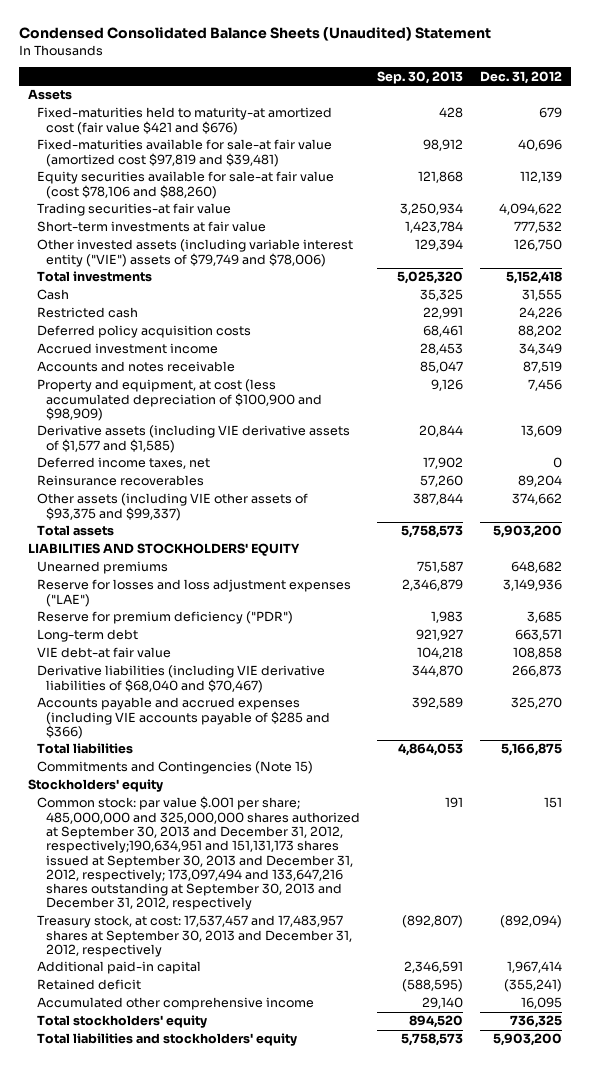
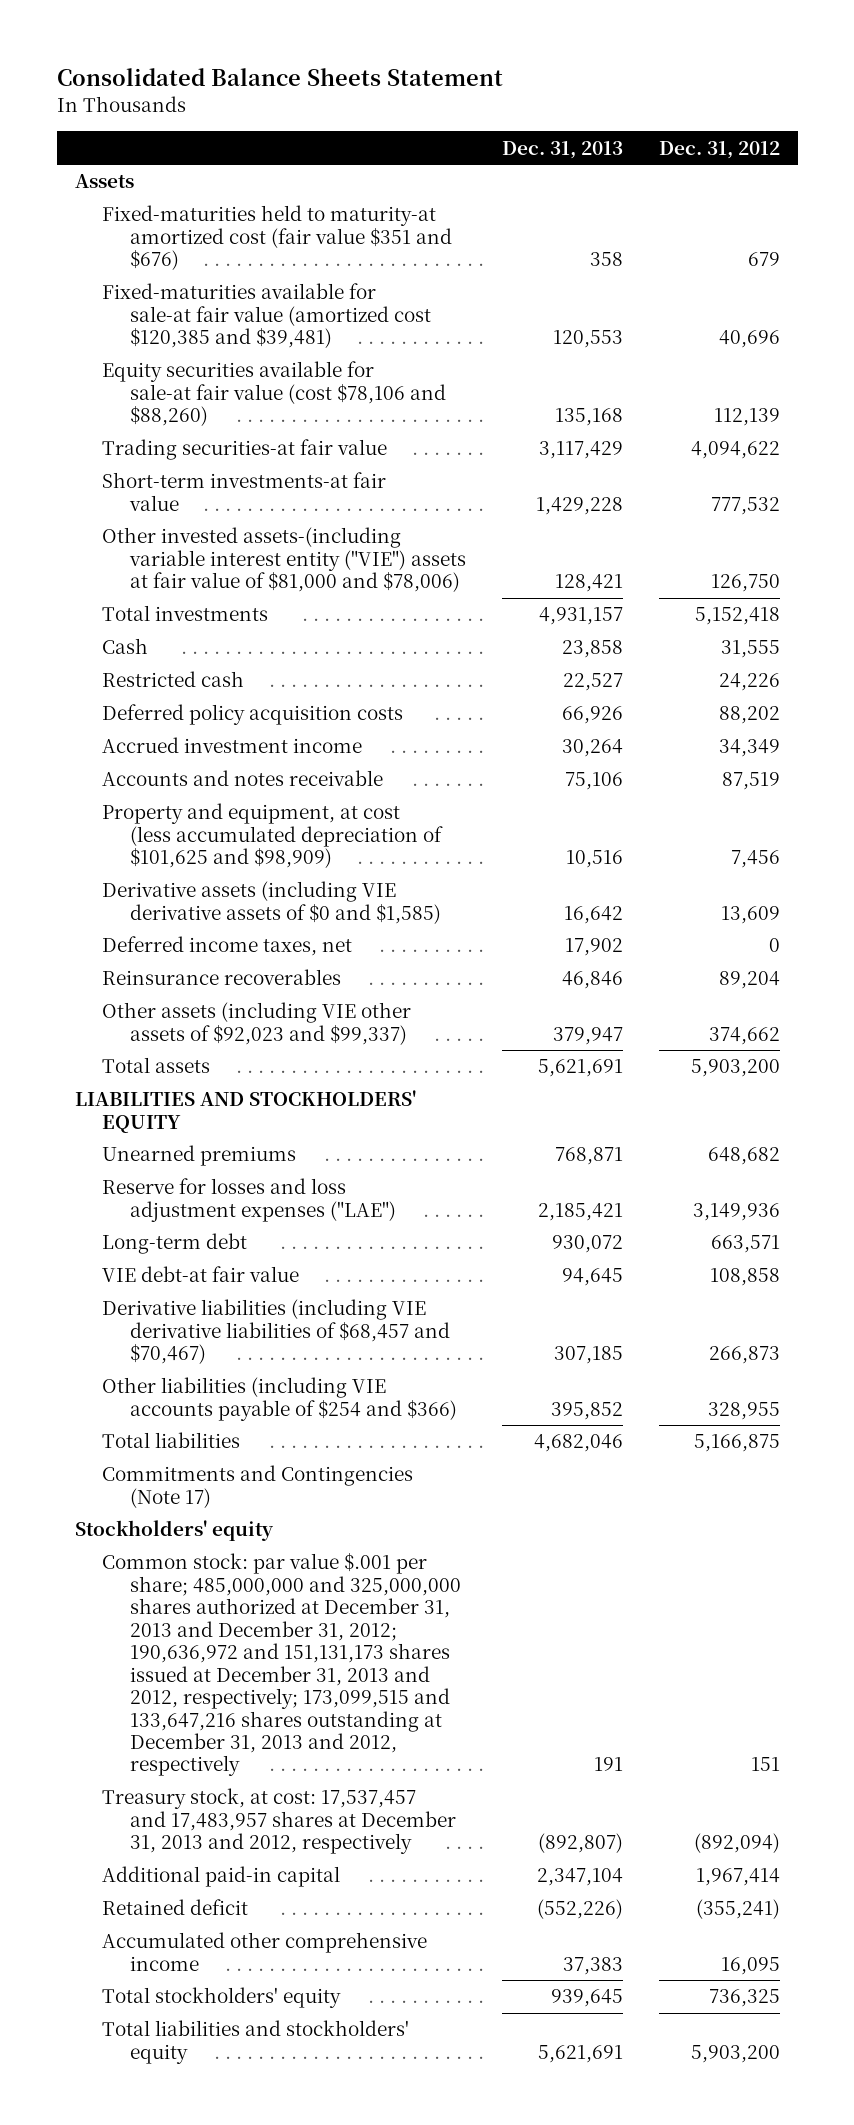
- Condensed Consolidated Balance Sheets (Unaudited) Statement
+ Consolidated Balance Sheets Statement
- | Sep. 30, 2013 | Dec. 31, 2012
+ | Dec. 31, 2013 | Dec. 31, 2012
- Fixed-maturities held to maturity-at amortized cost (fair value $421 and $676) | 428 | 679
- Fixed-maturities available for sale-at fair value (amortized cost $97,819 and $39,481) | 98,912 | 40,696
+ Fixed-maturities held to maturity-at amortized cost (fair value $351 and $676) | 358 | 679
+ Fixed-maturities available for sale-at fair value (amortized cost $120,385 and $39,481) | 120,553 | 40,696
- Short-term investments at fair value | 1,423,784 | 777,532
- Other invested assets (including variable interest entity ("VIE") assets of $79,749 and $78,006) | 129,394 | 126,750
+ Short-term investments-at fair value | 1,429,228 | 777,532
+ Other invested assets-(including variable interest entity ("VIE") assets at fair value of $81,000 and $78,006) | 128,421 | 126,750
- Property and equipment, at cost (less accumulated depreciation of $100,900 and $98,909) | 9,126 | 7,456
- Derivative assets (including VIE derivative assets of $1,577 and $1,585) | 20,844 | 13,609
+ Property and equipment, at cost (less accumulated depreciation of $101,625 and $98,909) | 10,516 | 7,456
+ Derivative assets (including VIE derivative assets of $0 and $1,585) | 16,642 | 13,609
- Other assets (including VIE other assets of $93,375 and $99,337) | 387,844 | 374,662
+ Other assets (including VIE other assets of $92,023 and $99,337) | 379,947 | 374,662
- Reserve for premium deficiency ("PDR") | 1,983 | 3,685
- Derivative liabilities (including VIE derivative liabilities of $68,040 and $70,467) | 344,870 | 266,873
- Accounts payable and accrued expenses (including VIE accounts payable of $285 and $366) | 392,589 | 325,270
+ Derivative liabilities (including VIE derivative liabilities of $68,457 and $70,467) | 307,185 | 266,873
+ Other liabilities (including VIE accounts payable of $254 and $366) | 395,852 | 328,955
- Commitments and Contingencies (Note 15)
+ Commitments and Contingencies (Note 17)
- Common stock: par value $.001 per share; 485,000,000 and 325,000,000 shares authorized at September 30, 2013 and December 31, 2012, respectively;190,634,951 and 151,131,173 shares issued at September 30, 2013 and December 31, 2012, respectively; 173,097,494 and 133,647,216 shares outstanding at September 30, 2013 and December 31, 2012, respectively | 191 | 151
- Treasury stock, at cost: 17,537,457 and 17,483,957 shares at September 30, 2013 and December 31, 2012, respectively | (892,807) | (892,094)
+ Common stock: par value $.001 per share; 485,000,000 and 325,000,000 shares authorized at December 31, 2013 and December 31, 2012; 190,636,972 and 151,131,173 shares issued at December 31, 2013 and 2012, respectively; 173,099,515 and 133,647,216 shares outstanding at December 31, 2013 and 2012, respectively | 191 | 151
+ Treasury stock, at cost: 17,537,457 and 17,483,957 shares at December 31, 2013 and 2012, respectively | (892,807) | (892,094)

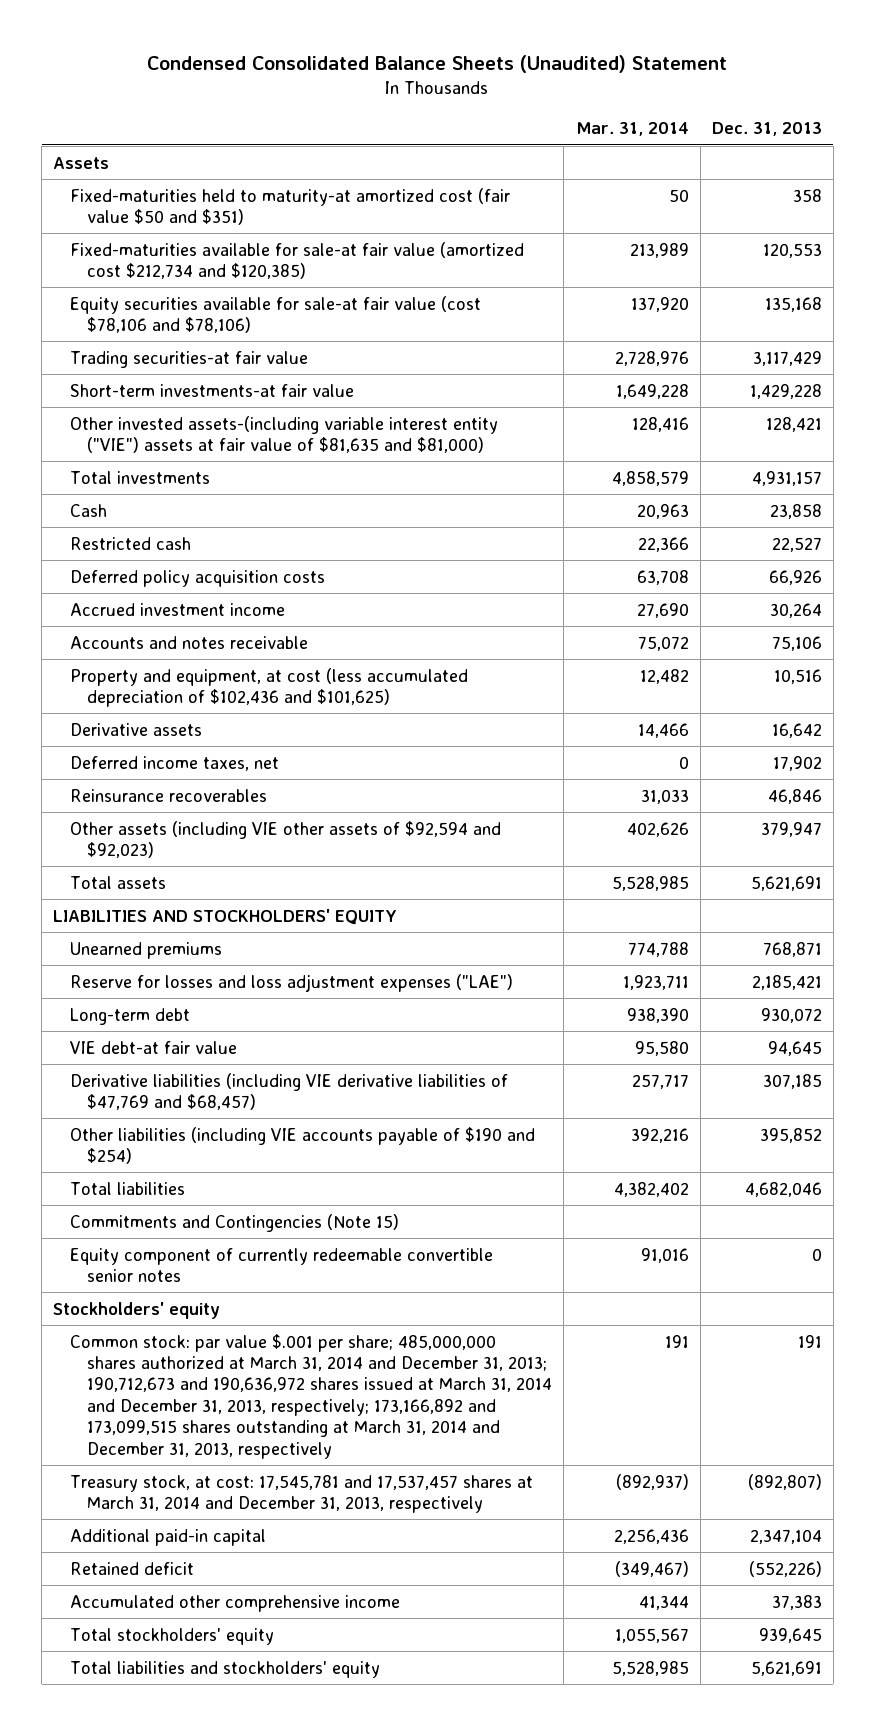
- Consolidated Balance Sheets Statement
+ Condensed Consolidated Balance Sheets (Unaudited) Statement
- | Dec. 31, 2013 | Dec. 31, 2012
+ | Mar. 31, 2014 | Dec. 31, 2013
- Fixed-maturities held to maturity-at amortized cost (fair value $351 and $676) | 358 | 679
- Fixed-maturities available for sale-at fair value (amortized cost $120,385 and $39,481) | 120,553 | 40,696
- Equity securities available for sale-at fair value (cost $78,106 and $88,260) | 135,168 | 112,139
+ Fixed-maturities held to maturity-at amortized cost (fair value $50 and $351) | 50 | 358
+ Fixed-maturities available for sale-at fair value (amortized cost $212,734 and $120,385) | 213,989 | 120,553
+ Equity securities available for sale-at fair value (cost $78,106 and $78,106) | 137,920 | 135,168
- Other invested assets-(including variable interest entity ("VIE") assets at fair value of $81,000 and $78,006) | 128,421 | 126,750
+ Other invested assets-(including variable interest entity ("VIE") assets at fair value of $81,635 and $81,000) | 128,416 | 128,421
- Property and equipment, at cost (less accumulated depreciation of $101,625 and $98,909) | 10,516 | 7,456
- Derivative assets (including VIE derivative assets of $0 and $1,585) | 16,642 | 13,609
+ Property and equipment, at cost (less accumulated depreciation of $102,436 and $101,625) | 12,482 | 10,516
+ Derivative assets | 14,466 | 16,642
- Other assets (including VIE other assets of $92,023 and $99,337) | 379,947 | 374,662
+ Other assets (including VIE other assets of $92,594 and $92,023) | 402,626 | 379,947
- Derivative liabilities (including VIE derivative liabilities of $68,457 and $70,467) | 307,185 | 266,873
- Other liabilities (including VIE accounts payable of $254 and $366) | 395,852 | 328,955
+ Derivative liabilities (including VIE derivative liabilities of $47,769 and $68,457) | 257,717 | 307,185
+ Other liabilities (including VIE accounts payable of $190 and $254) | 392,216 | 395,852
- Commitments and Contingencies (Note 17)
+ Commitments and Contingencies (Note 15)
+ Equity component of currently redeemable convertible senior notes | 91,016 | 0
- Common stock: par value $.001 per share; 485,000,000 and 325,000,000 shares authorized at December 31, 2013 and December 31, 2012; 190,636,972 and 151,131,173 shares issued at December 31, 2013 and 2012, respectively; 173,099,515 and 133,647,216 shares outstanding at December 31, 2013 and 2012, respectively | 191 | 151
- Treasury stock, at cost: 17,537,457 and 17,483,957 shares at December 31, 2013 and 2012, respectively | (892,807) | (892,094)
+ Common stock: par value $.001 per share; 485,000,000 shares authorized at March 31, 2014 and December 31, 2013; 190,712,673 and 190,636,972 shares issued at March 31, 2014 and December 31, 2013, respectively; 173,166,892 and 173,099,515 shares outstanding at March 31, 2014 and December 31, 2013, respectively | 191 | 191
+ Treasury stock, at cost: 17,545,781 and 17,537,457 shares at March 31, 2014 and December 31, 2013, respectively | (892,937) | (892,807)

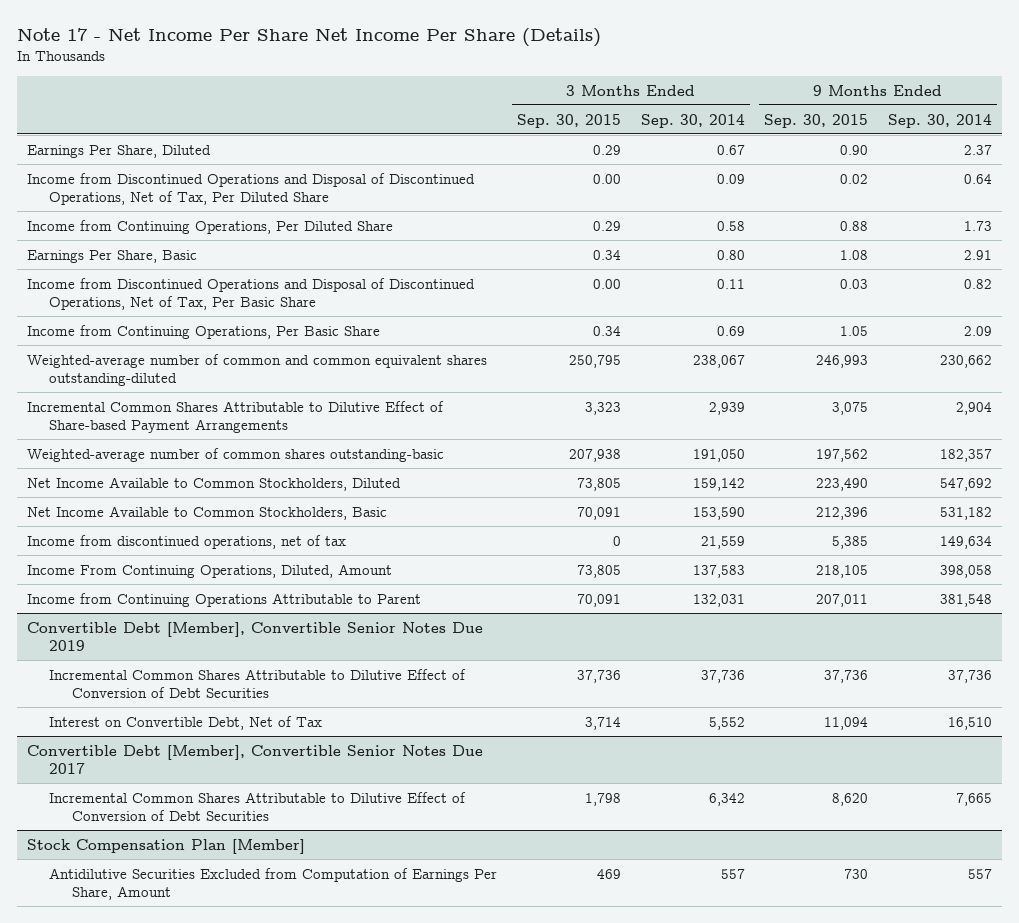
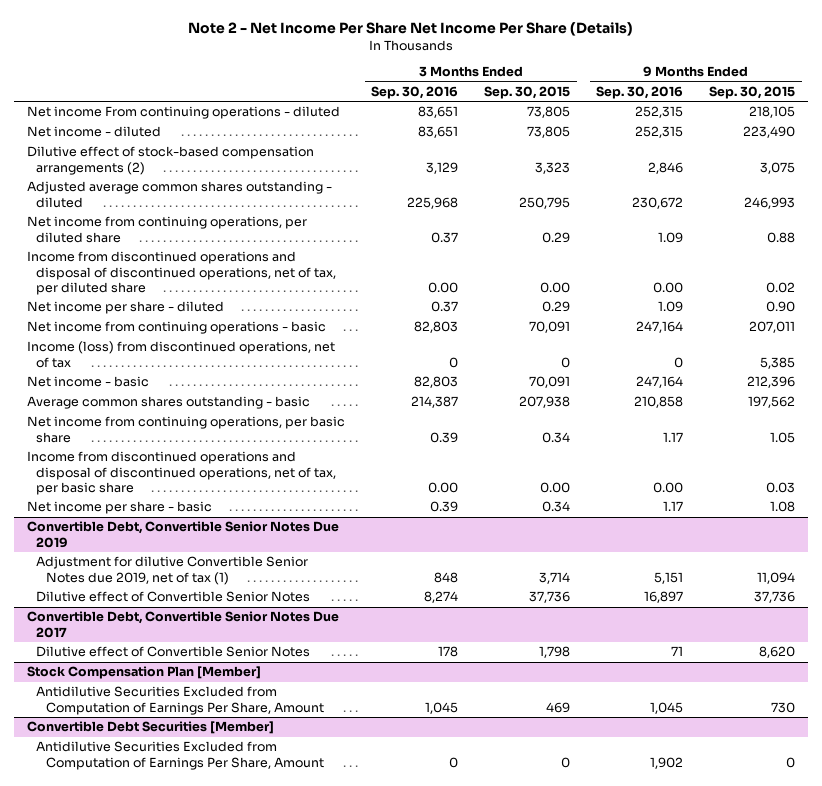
- Note 17 - Net Income Per Share Net Income Per Share (Details)
+ Note 2 - Net Income Per Share Net Income Per Share (Details)
- | 3 Months Ended Sep. 30, 2015 | 3 Months Ended Sep. 30, 2014 | 9 Months Ended Sep. 30, 2015 | 9 Months Ended Sep. 30, 2014
+ | 3 Months Ended Sep. 30, 2016 | 3 Months Ended Sep. 30, 2015 | 9 Months Ended Sep. 30, 2016 | 9 Months Ended Sep. 30, 2015
- Earnings Per Share, Diluted | 0.29 | 0.67 | 0.90 | 2.37
- Income from Discontinued Operations and Disposal of Discontinued Operations, Net of Tax, Per Diluted Share | 0.00 | 0.09 | 0.02 | 0.64
- Income from Continuing Operations, Per Diluted Share | 0.29 | 0.58 | 0.88 | 1.73
- Earnings Per Share, Basic | 0.34 | 0.80 | 1.08 | 2.91
- Income from Discontinued Operations and Disposal of Discontinued Operations, Net of Tax, Per Basic Share | 0.00 | 0.11 | 0.03 | 0.82
- Income from Continuing Operations, Per Basic Share | 0.34 | 0.69 | 1.05 | 2.09
- Weighted-average number of common and common equivalent shares outstanding-diluted | 250,795 | 238,067 | 246,993 | 230,662
- Incremental Common Shares Attributable to Dilutive Effect of Share-based Payment Arrangements | 3,323 | 2,939 | 3,075 | 2,904
- Weighted-average number of common shares outstanding-basic | 207,938 | 191,050 | 197,562 | 182,357
- Net Income Available to Common Stockholders, Diluted | 73,805 | 159,142 | 223,490 | 547,692
- Net Income Available to Common Stockholders, Basic | 70,091 | 153,590 | 212,396 | 531,182
- Income from discontinued operations, net of tax | 0 | 21,559 | 5,385 | 149,634
- Income From Continuing Operations, Diluted, Amount | 73,805 | 137,583 | 218,105 | 398,058
- Income from Continuing Operations Attributable to Parent | 70,091 | 132,031 | 207,011 | 381,548
- Convertible Debt [Member], Convertible Senior Notes Due 2019
- Incremental Common Shares Attributable to Dilutive Effect of Conversion of Debt Securities | 37,736 | 37,736 | 37,736 | 37,736
- Interest on Convertible Debt, Net of Tax | 3,714 | 5,552 | 11,094 | 16,510
- Convertible Debt [Member], Convertible Senior Notes Due 2017
- Incremental Common Shares Attributable to Dilutive Effect of Conversion of Debt Securities | 1,798 | 6,342 | 8,620 | 7,665
+ Net income From continuing operations - diluted | 83,651 | 73,805 | 252,315 | 218,105
+ Net income - diluted | 83,651 | 73,805 | 252,315 | 223,490
+ Dilutive effect of stock-based compensation arrangements (2) | 3,129 | 3,323 | 2,846 | 3,075
+ Adjusted average common shares outstanding - diluted | 225,968 | 250,795 | 230,672 | 246,993
+ Net income from continuing operations, per diluted share | 0.37 | 0.29 | 1.09 | 0.88
+ Income from discontinued operations and disposal of discontinued operations, net of tax, per diluted share | 0.00 | 0.00 | 0.00 | 0.02
+ Net income per share - diluted | 0.37 | 0.29 | 1.09 | 0.90
+ Net income from continuing operations - basic | 82,803 | 70,091 | 247,164 | 207,011
+ Income (loss) from discontinued operations, net of tax | 0 | 0 | 0 | 5,385
+ Net income - basic | 82,803 | 70,091 | 247,164 | 212,396
+ Average common shares outstanding - basic | 214,387 | 207,938 | 210,858 | 197,562
+ Net income from continuing operations, per basic share | 0.39 | 0.34 | 1.17 | 1.05
+ Income from discontinued operations and disposal of discontinued operations, net of tax, per basic share | 0.00 | 0.00 | 0.00 | 0.03
+ Net income per share - basic | 0.39 | 0.34 | 1.17 | 1.08
+ Convertible Debt, Convertible Senior Notes Due 2019
+ Adjustment for dilutive Convertible Senior Notes due 2019, net of tax (1) | 848 | 3,714 | 5,151 | 11,094
+ Dilutive effect of Convertible Senior Notes | 8,274 | 37,736 | 16,897 | 37,736
+ Convertible Debt, Convertible Senior Notes Due 2017
+ Dilutive effect of Convertible Senior Notes | 178 | 1,798 | 71 | 8,620
+ Convertible Debt Securities [Member]
+ Antidilutive Securities Excluded from Computation of Earnings Per Share, Amount | 0 | 0 | 1,902 | 0

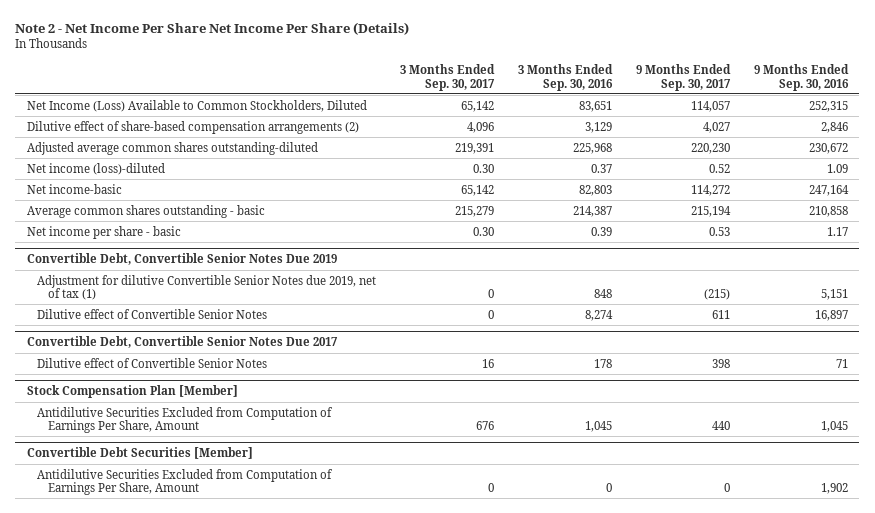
- | 3 Months Ended Sep. 30, 2016 | 3 Months Ended Sep. 30, 2015 | 9 Months Ended Sep. 30, 2016 | 9 Months Ended Sep. 30, 2015
+ | 3 Months Ended Sep. 30, 2017 | 3 Months Ended Sep. 30, 2016 | 9 Months Ended Sep. 30, 2017 | 9 Months Ended Sep. 30, 2016
- Net income From continuing operations - diluted | 83,651 | 73,805 | 252,315 | 218,105
- Net income - diluted | 83,651 | 73,805 | 252,315 | 223,490
- Dilutive effect of stock-based compensation arrangements (2) | 3,129 | 3,323 | 2,846 | 3,075
- Adjusted average common shares outstanding - diluted | 225,968 | 250,795 | 230,672 | 246,993
- Net income from continuing operations, per diluted share | 0.37 | 0.29 | 1.09 | 0.88
- Income from discontinued operations and disposal of discontinued operations, net of tax, per diluted share | 0.00 | 0.00 | 0.00 | 0.02
- Net income per share - diluted | 0.37 | 0.29 | 1.09 | 0.90
- Net income from continuing operations - basic | 82,803 | 70,091 | 247,164 | 207,011
- Income (loss) from discontinued operations, net of tax | 0 | 0 | 0 | 5,385
- Net income - basic | 82,803 | 70,091 | 247,164 | 212,396
+ Net Income (Loss) Available to Common Stockholders, Diluted | 65,142 | 83,651 | 114,057 | 252,315
+ Dilutive effect of share-based compensation arrangements (2) | 4,096 | 3,129 | 4,027 | 2,846
+ Adjusted average common shares outstanding-diluted | 219,391 | 225,968 | 220,230 | 230,672
+ Net income (loss)-diluted | 0.30 | 0.37 | 0.52 | 1.09
+ Net income-basic | 65,142 | 82,803 | 114,272 | 247,164
- Net income from continuing operations, per basic share | 0.39 | 0.34 | 1.17 | 1.05
- Income from discontinued operations and disposal of discontinued operations, net of tax, per basic share | 0.00 | 0.00 | 0.00 | 0.03

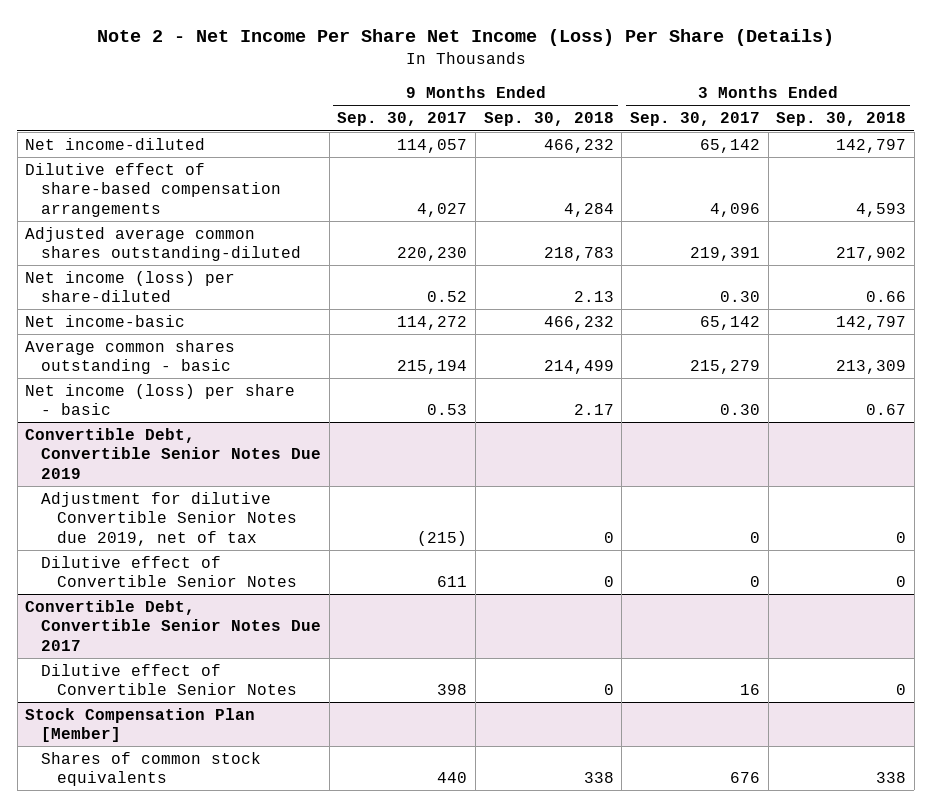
- Note 2 - Net Income Per Share Net Income Per Share (Details)
+ Note 2 - Net Income Per Share Net Income (Loss) Per Share (Details)
- | 3 Months Ended Sep. 30, 2017 | 3 Months Ended Sep. 30, 2016 | 9 Months Ended Sep. 30, 2017 | 9 Months Ended Sep. 30, 2016
+ | 9 Months Ended Sep. 30, 2017 | 9 Months Ended Sep. 30, 2018 | 3 Months Ended Sep. 30, 2017 | 3 Months Ended Sep. 30, 2018
- Net Income (Loss) Available to Common Stockholders, Diluted | 65,142 | 83,651 | 114,057 | 252,315
- Dilutive effect of share-based compensation arrangements (2) | 4,096 | 3,129 | 4,027 | 2,846
+ Net income-diluted | 114,057 | 466,232 | 65,142 | 142,797
+ Dilutive effect of share-based compensation arrangements | 4,027 | 4,284 | 4,096 | 4,593
- Net income (loss)-diluted | 0.30 | 0.37 | 0.52 | 1.09
+ Net income (loss) per share-diluted | 0.52 | 2.13 | 0.30 | 0.66
- Net income per share - basic | 0.30 | 0.39 | 0.53 | 1.17
+ Net income (loss) per share - basic | 0.53 | 2.17 | 0.30 | 0.67
@ Convertible Debt, Convertible Senior Notes Due 2019
- Adjustment for dilutive Convertible Senior Notes due 2019, net of tax (1) | 0 | 848 | (215) | 5,151
+ Adjustment for dilutive Convertible Senior Notes due 2019, net of tax | (215) | 0 | 0 | 0
@ Stock Compensation Plan [Member]
- Antidilutive Securities Excluded from Computation of Earnings Per Share, Amount | 676 | 1,045 | 440 | 1,045
- Convertible Debt Securities [Member]
- Antidilutive Securities Excluded from Computation of Earnings Per Share, Amount | 0 | 0 | 0 | 1,902
@ Stock Compensation Plan [Member]
+ Shares of common stock equivalents | 440 | 338 | 676 | 338

